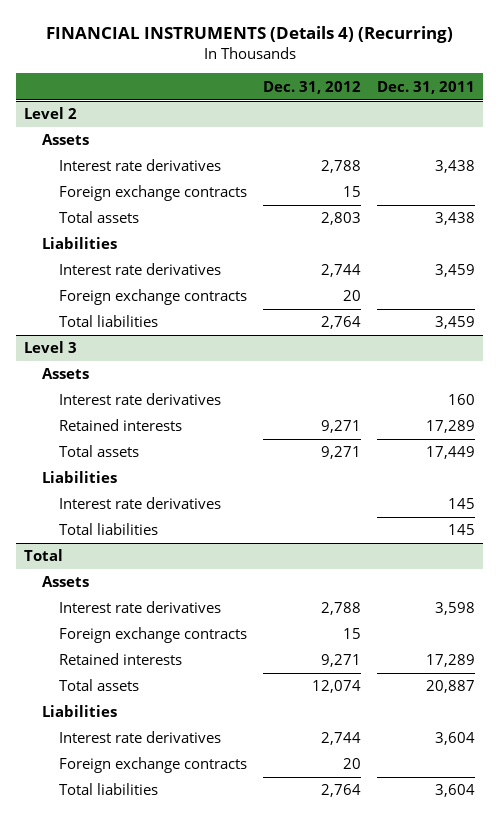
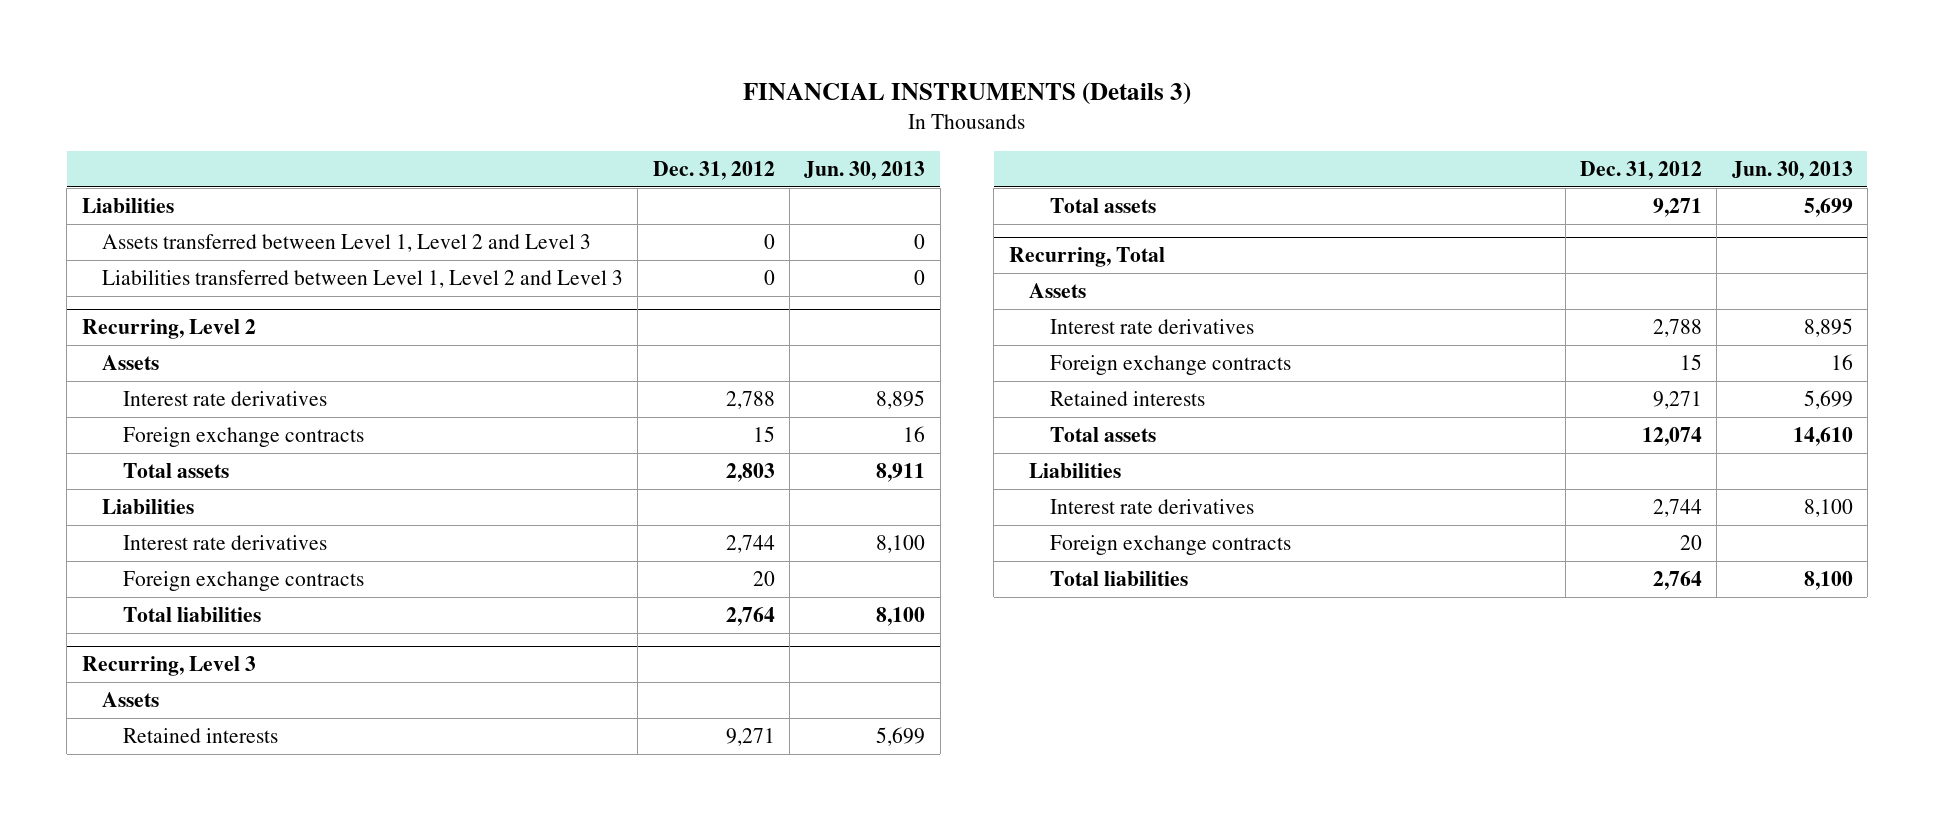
- FINANCIAL INSTRUMENTS (Details 4) (Recurring)
+ FINANCIAL INSTRUMENTS (Details 3)
- | Dec. 31, 2012 | Dec. 31, 2011
+ | Dec. 31, 2012 | Jun. 30, 2013
- Level 2
+ Liabilities
+ Assets transferred between Level 1, Level 2 and Level 3 | 0 | 0
+ Liabilities transferred between Level 1, Level 2 and Level 3 | 0 | 0
+ Recurring, Level 2
- Level 3
+ Recurring, Level 3
- Interest rate derivatives | | 160
- Liabilities
- Interest rate derivatives | | 145
- Total liabilities | | 145
- Total
+ Recurring, Total

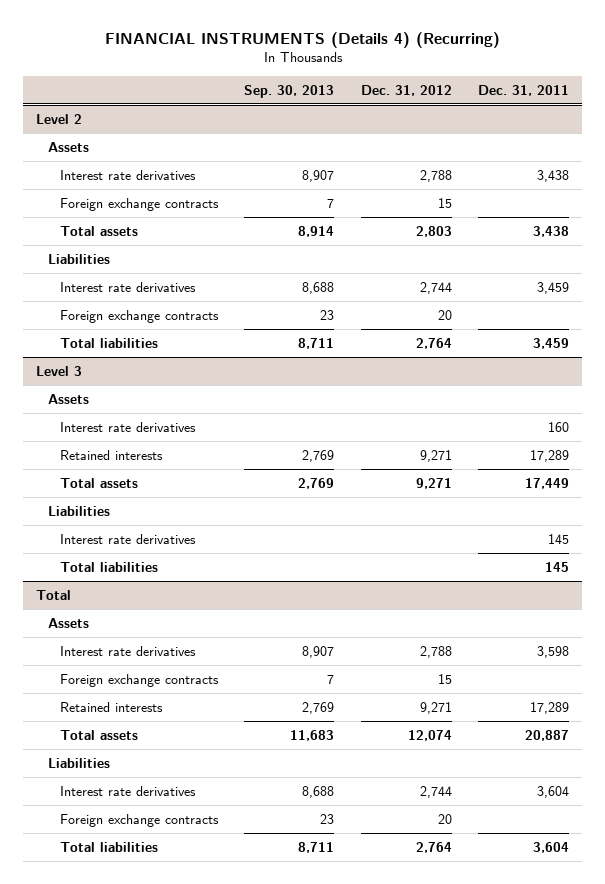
- FINANCIAL INSTRUMENTS (Details 3)
+ FINANCIAL INSTRUMENTS (Details 4) (Recurring)
- | Dec. 31, 2012 | Jun. 30, 2013
+ | Sep. 30, 2013 | Dec. 31, 2012 | Dec. 31, 2011
- Liabilities
- Assets transferred between Level 1, Level 2 and Level 3 | 0 | 0
- Liabilities transferred between Level 1, Level 2 and Level 3 | 0 | 0
- Recurring, Level 2
+ Level 2
- Recurring, Level 3
+ Level 3
+ Interest rate derivatives | | | 160
- Recurring, Total
+ Liabilities
+ Interest rate derivatives | | | 145
+ Total liabilities | | | 145
+ Total

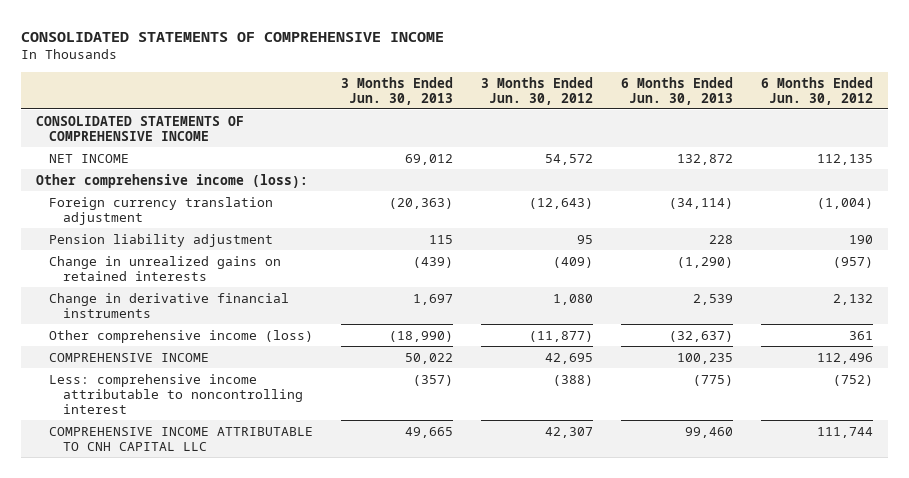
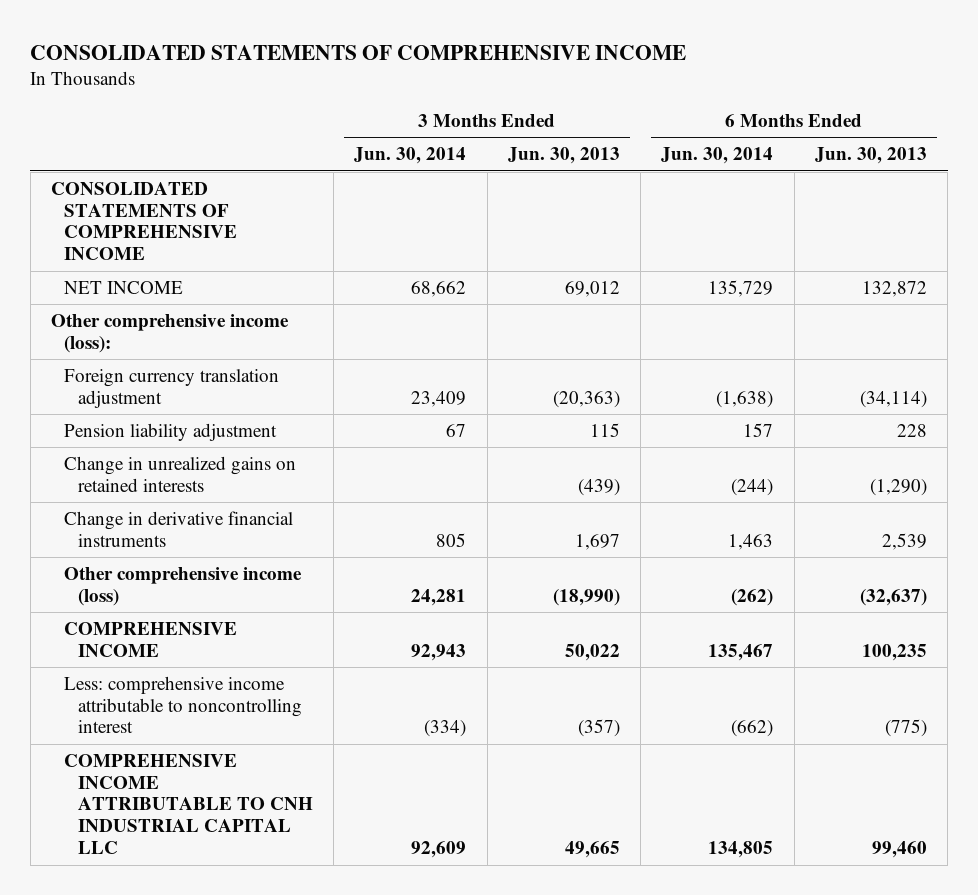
- | 3 Months Ended Jun. 30, 2013 | 3 Months Ended Jun. 30, 2012 | 6 Months Ended Jun. 30, 2013 | 6 Months Ended Jun. 30, 2012
+ | 3 Months Ended Jun. 30, 2014 | 3 Months Ended Jun. 30, 2013 | 6 Months Ended Jun. 30, 2014 | 6 Months Ended Jun. 30, 2013
- COMPREHENSIVE INCOME ATTRIBUTABLE TO CNH CAPITAL LLC | 49,665 | 42,307 | 99,460 | 111,744
+ COMPREHENSIVE INCOME ATTRIBUTABLE TO CNH INDUSTRIAL CAPITAL LLC | 92,609 | 49,665 | 134,805 | 99,460

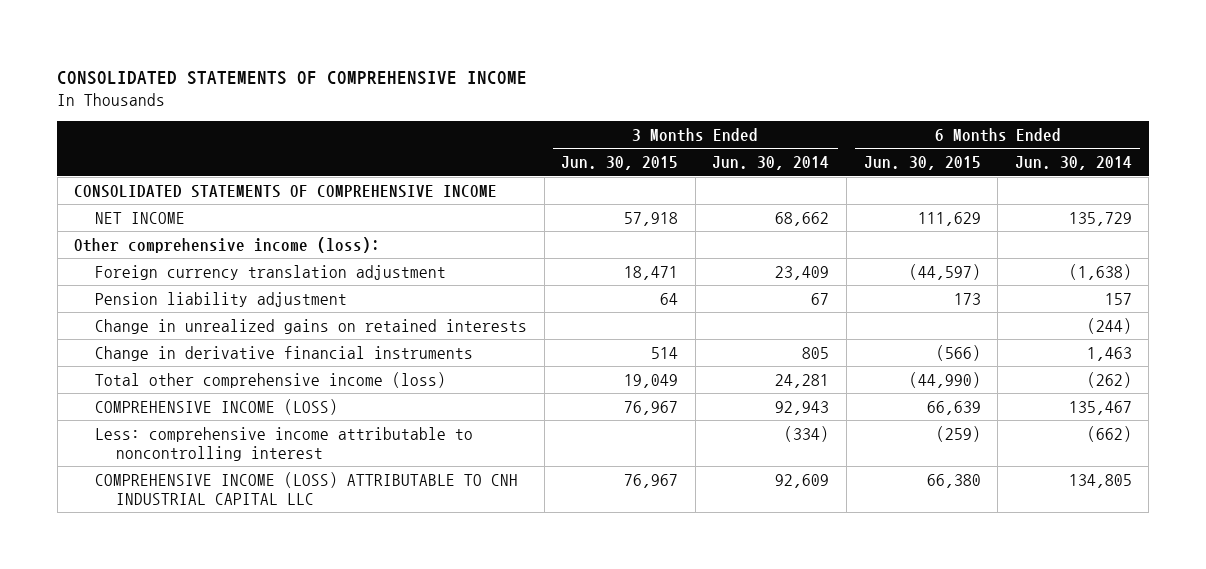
- | 3 Months Ended Jun. 30, 2014 | 3 Months Ended Jun. 30, 2013 | 6 Months Ended Jun. 30, 2014 | 6 Months Ended Jun. 30, 2013
+ | 3 Months Ended Jun. 30, 2015 | 3 Months Ended Jun. 30, 2014 | 6 Months Ended Jun. 30, 2015 | 6 Months Ended Jun. 30, 2014
- Other comprehensive income (loss) | 24,281 | (18,990) | (262) | (32,637)
- COMPREHENSIVE INCOME | 92,943 | 50,022 | 135,467 | 100,235
+ Total other comprehensive income (loss) | 19,049 | 24,281 | (44,990) | (262)
+ COMPREHENSIVE INCOME (LOSS) | 76,967 | 92,943 | 66,639 | 135,467
- COMPREHENSIVE INCOME ATTRIBUTABLE TO CNH INDUSTRIAL CAPITAL LLC | 92,609 | 49,665 | 134,805 | 99,460
+ COMPREHENSIVE INCOME (LOSS) ATTRIBUTABLE TO CNH INDUSTRIAL CAPITAL LLC | 76,967 | 92,609 | 66,380 | 134,805

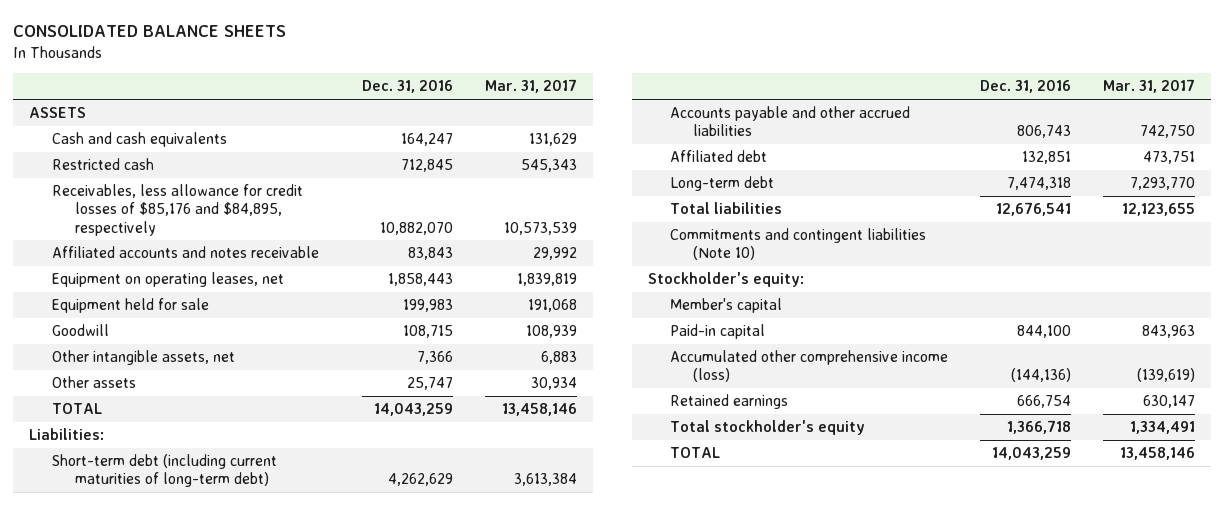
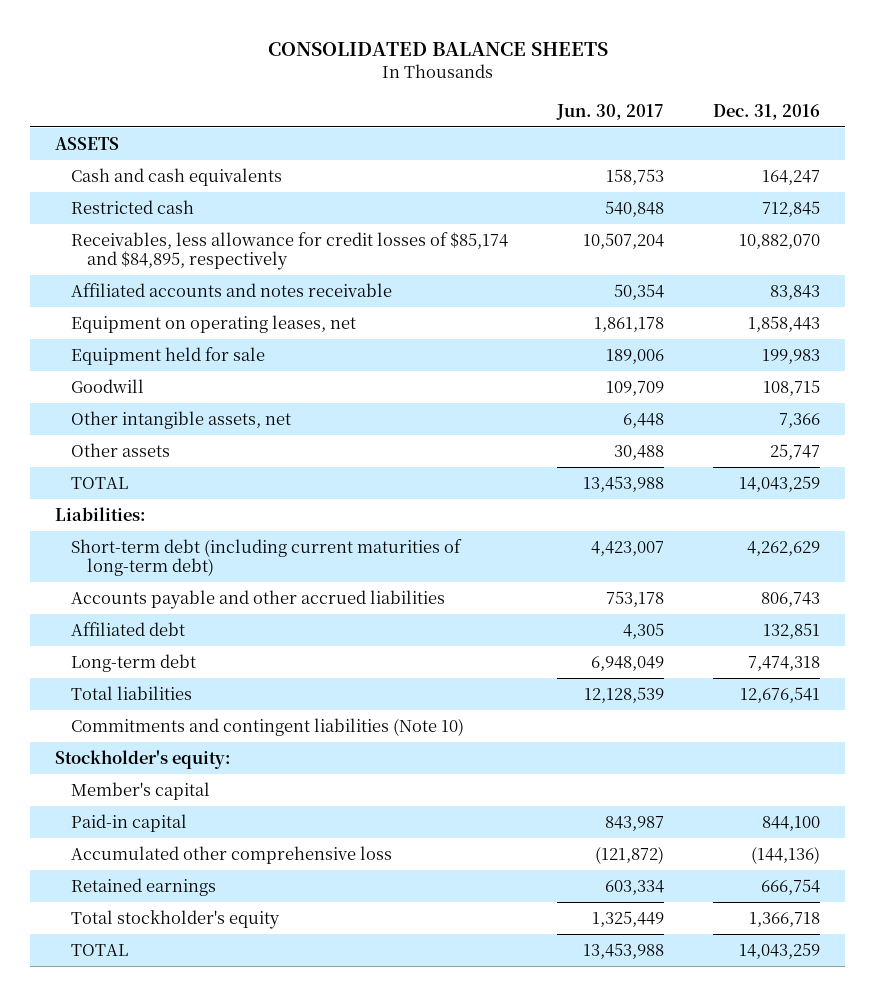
- | Dec. 31, 2016 | Mar. 31, 2017
+ | Jun. 30, 2017 | Dec. 31, 2016
- Receivables, less allowance for credit losses of $85,176 and $84,895, respectively | 10,882,070 | 10,573,539
+ Receivables, less allowance for credit losses of $85,174 and $84,895, respectively | 10,507,204 | 10,882,070
- Accumulated other comprehensive income (loss) | (144,136) | (139,619)
+ Accumulated other comprehensive loss | (121,872) | (144,136)

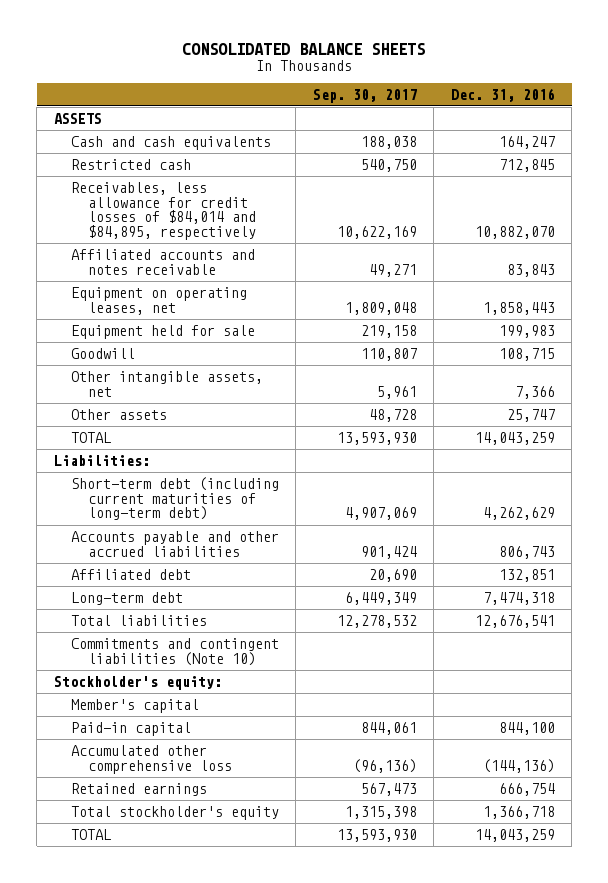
- | Jun. 30, 2017 | Dec. 31, 2016
+ | Sep. 30, 2017 | Dec. 31, 2016
- Receivables, less allowance for credit losses of $85,174 and $84,895, respectively | 10,507,204 | 10,882,070
+ Receivables, less allowance for credit losses of $84,014 and $84,895, respectively | 10,622,169 | 10,882,070

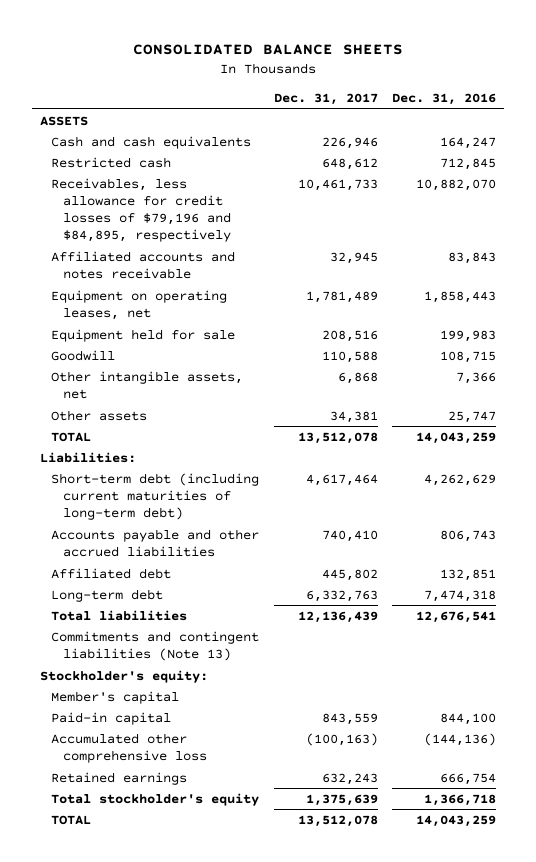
- | Sep. 30, 2017 | Dec. 31, 2016
+ | Dec. 31, 2017 | Dec. 31, 2016
- Receivables, less allowance for credit losses of $84,014 and $84,895, respectively | 10,622,169 | 10,882,070
+ Receivables, less allowance for credit losses of $79,196 and $84,895, respectively | 10,461,733 | 10,882,070
- Commitments and contingent liabilities (Note 10)
+ Commitments and contingent liabilities (Note 13)

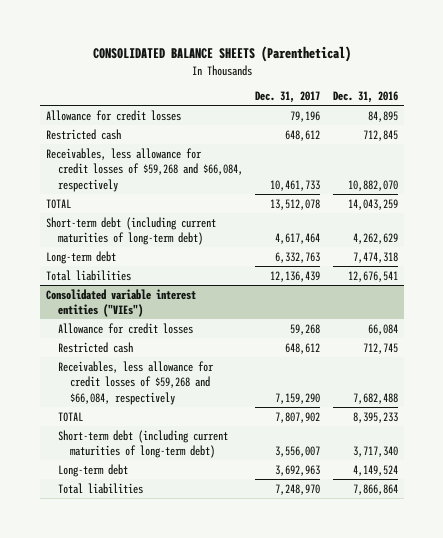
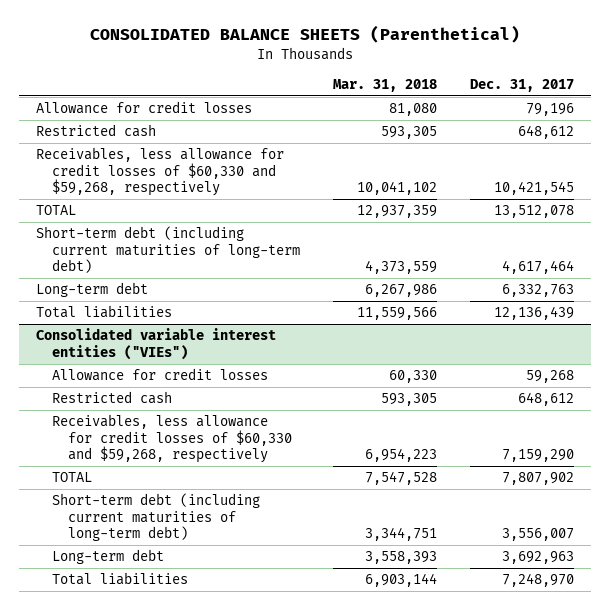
- | Dec. 31, 2017 | Dec. 31, 2016
+ | Mar. 31, 2018 | Dec. 31, 2017
- Receivables, less allowance for credit losses of $59,268 and $66,084, respectively | 10,461,733 | 10,882,070
+ Receivables, less allowance for credit losses of $60,330 and $59,268, respectively | 10,041,102 | 10,421,545
@ Consolidated variable interest entities ("VIEs")
- Receivables, less allowance for credit losses of $59,268 and $66,084, respectively | 7,159,290 | 7,682,488
+ Receivables, less allowance for credit losses of $60,330 and $59,268, respectively | 6,954,223 | 7,159,290

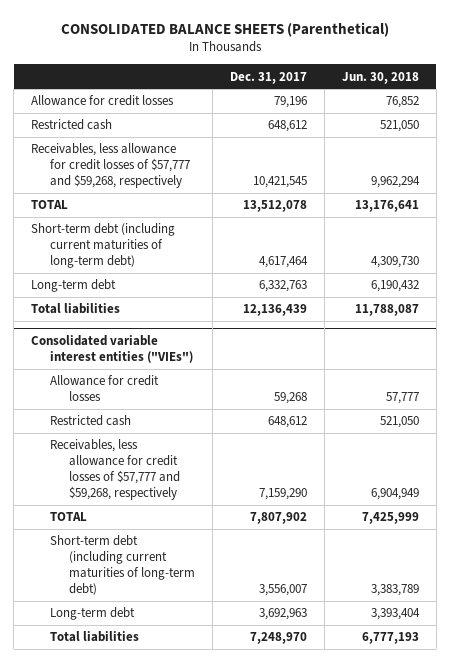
- | Mar. 31, 2018 | Dec. 31, 2017
+ | Dec. 31, 2017 | Jun. 30, 2018
- Receivables, less allowance for credit losses of $60,330 and $59,268, respectively | 10,041,102 | 10,421,545
+ Receivables, less allowance for credit losses of $57,777 and $59,268, respectively | 10,421,545 | 9,962,294
@ Consolidated variable interest entities ("VIEs")
- Receivables, less allowance for credit losses of $60,330 and $59,268, respectively | 6,954,223 | 7,159,290
+ Receivables, less allowance for credit losses of $57,777 and $59,268, respectively | 7,159,290 | 6,904,949

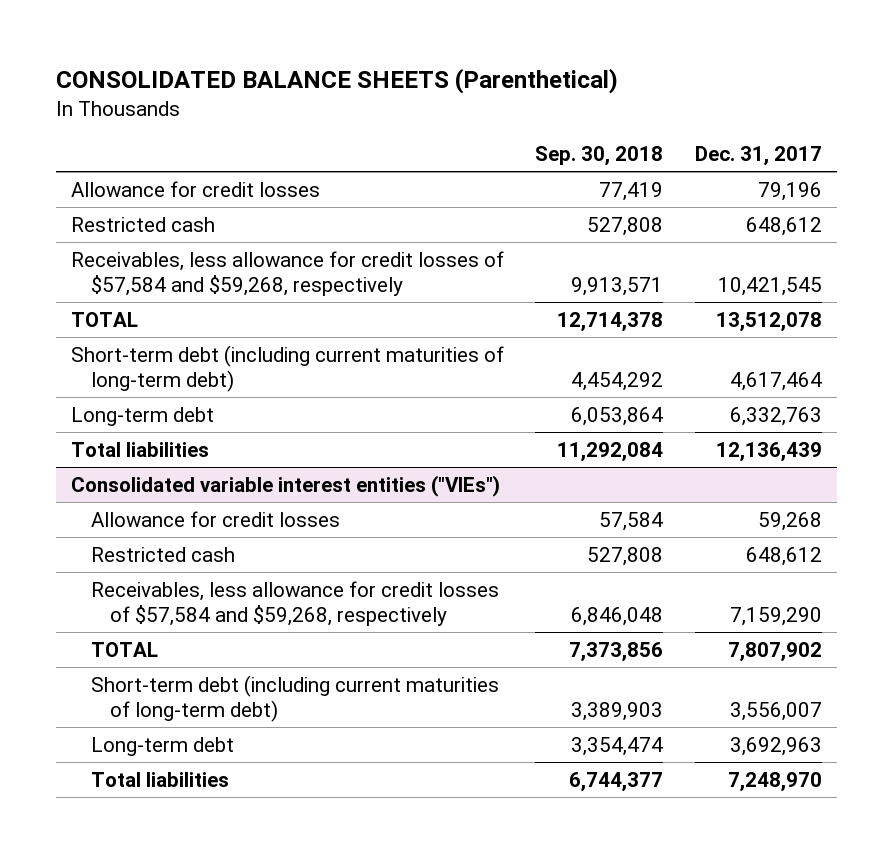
- | Dec. 31, 2017 | Jun. 30, 2018
+ | Sep. 30, 2018 | Dec. 31, 2017
- Receivables, less allowance for credit losses of $57,777 and $59,268, respectively | 10,421,545 | 9,962,294
+ Receivables, less allowance for credit losses of $57,584 and $59,268, respectively | 9,913,571 | 10,421,545
@ Consolidated variable interest entities ("VIEs")
- Receivables, less allowance for credit losses of $57,777 and $59,268, respectively | 7,159,290 | 6,904,949
+ Receivables, less allowance for credit losses of $57,584 and $59,268, respectively | 6,846,048 | 7,159,290

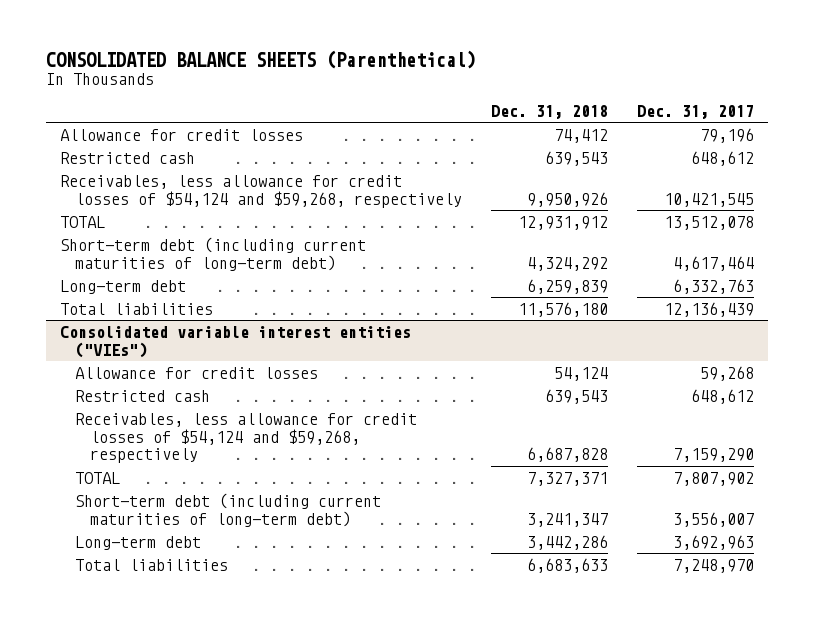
- | Sep. 30, 2018 | Dec. 31, 2017
+ | Dec. 31, 2018 | Dec. 31, 2017
- Receivables, less allowance for credit losses of $57,584 and $59,268, respectively | 9,913,571 | 10,421,545
+ Receivables, less allowance for credit losses of $54,124 and $59,268, respectively | 9,950,926 | 10,421,545
@ Consolidated variable interest entities ("VIEs")
- Receivables, less allowance for credit losses of $57,584 and $59,268, respectively | 6,846,048 | 7,159,290
+ Receivables, less allowance for credit losses of $54,124 and $59,268, respectively | 6,687,828 | 7,159,290

